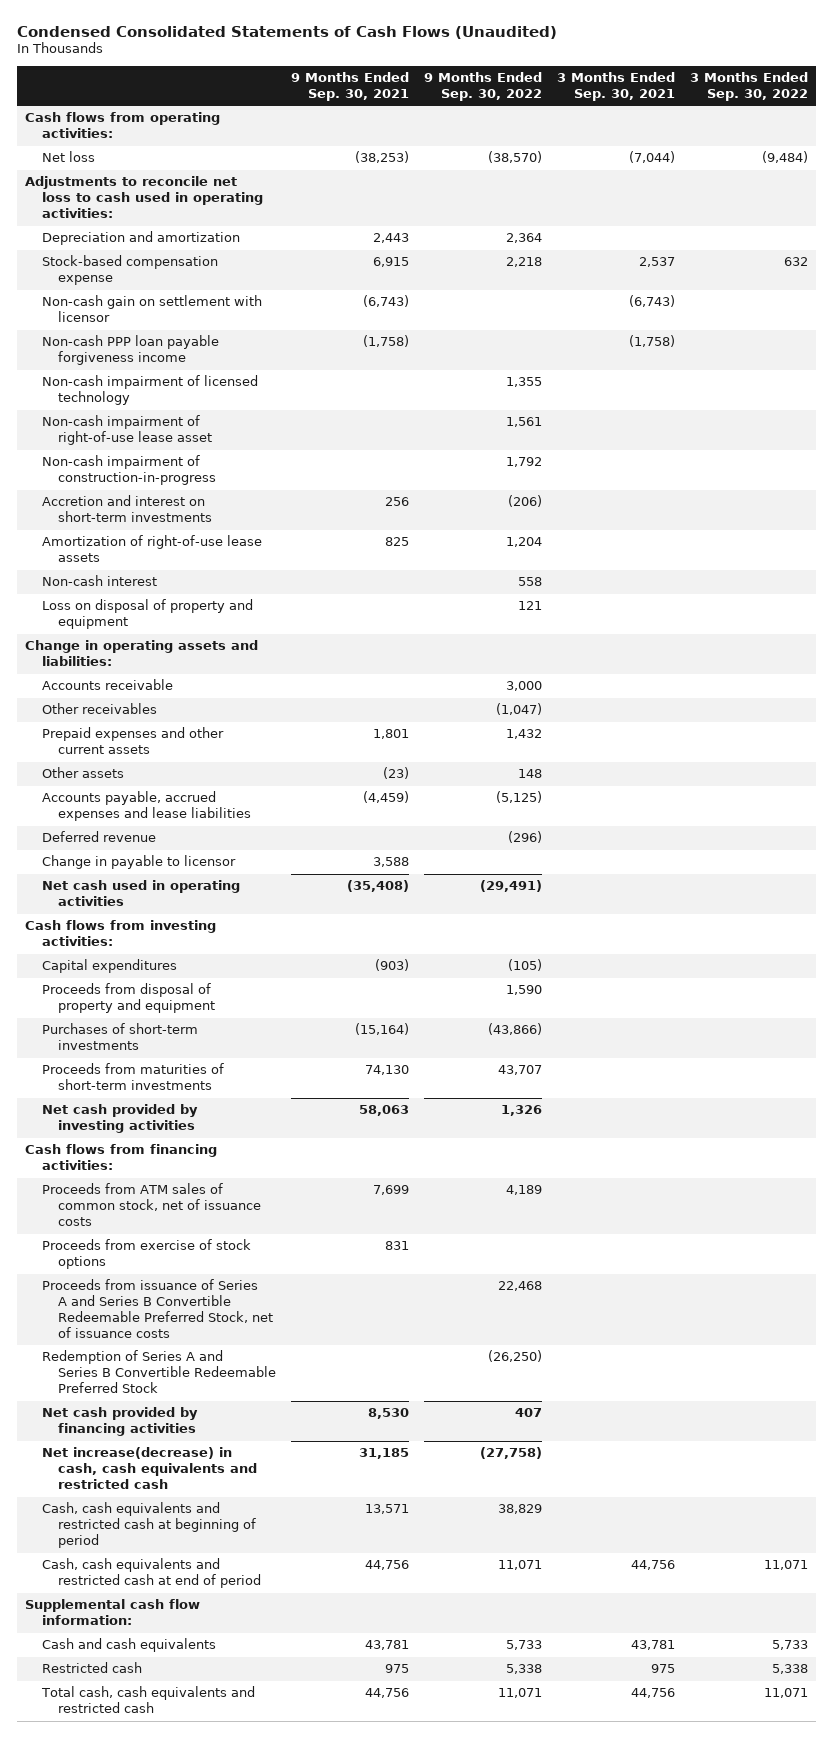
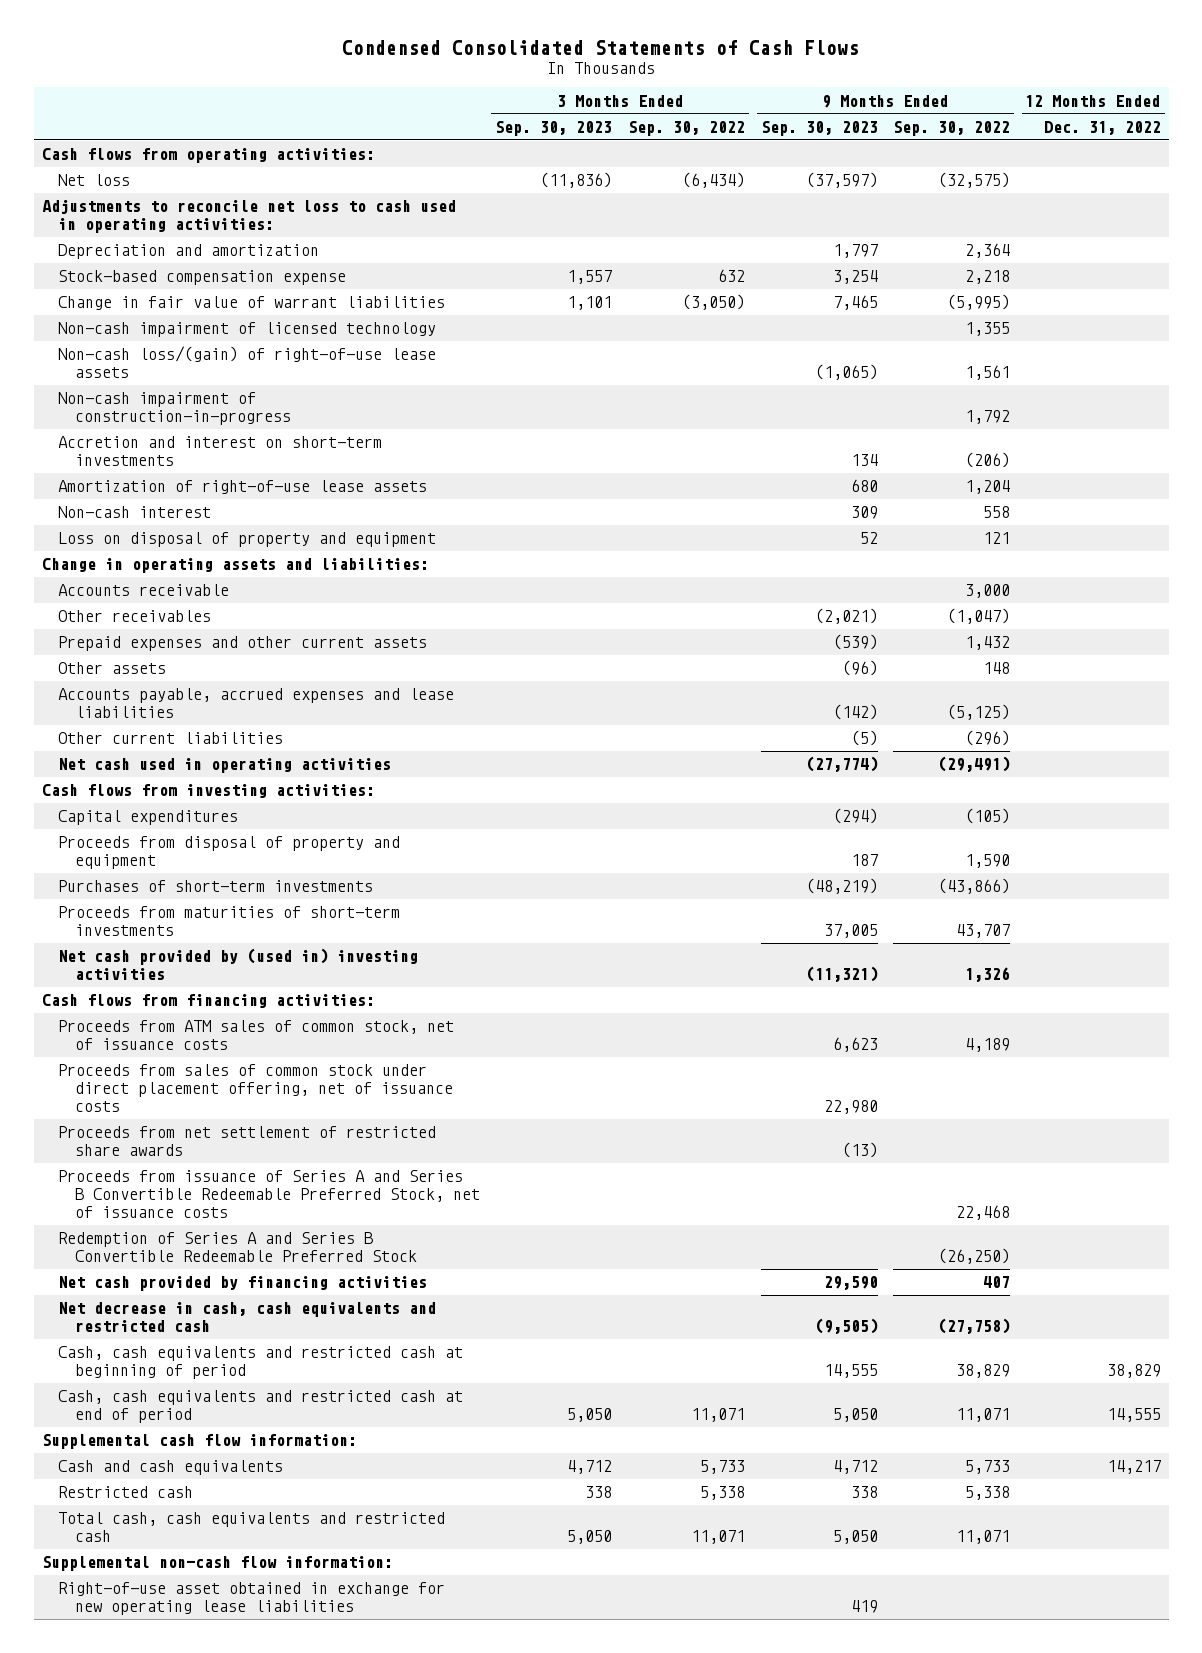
- Condensed Consolidated Statements of Cash Flows (Unaudited)
+ Condensed Consolidated Statements of Cash Flows
- | 9 Months Ended Sep. 30, 2021 | 9 Months Ended Sep. 30, 2022 | 3 Months Ended Sep. 30, 2021 | 3 Months Ended Sep. 30, 2022
+ | 3 Months Ended Sep. 30, 2023 | 3 Months Ended Sep. 30, 2022 | 9 Months Ended Sep. 30, 2023 | 9 Months Ended Sep. 30, 2022 | 12 Months Ended Dec. 31, 2022
- Net loss | (38,253) | (38,570) | (7,044) | (9,484)
+ Net loss | (11,836) | (6,434) | (37,597) | (32,575) |
- Non-cash gain on settlement with licensor | (6,743) | | (6,743) |
- Non-cash PPP loan payable forgiveness income | (1,758) | | (1,758) |
+ Change in fair value of warrant liabilities | 1,101 | (3,050) | 7,465 | (5,995) |
- Non-cash impairment of right-of-use lease asset | | 1,561 | |
+ Non-cash loss/(gain) of right-of-use lease assets | | | (1,065) | 1,561 |
- Deferred revenue | | (296) | |
- Change in payable to licensor | 3,588 | | |
+ Other current liabilities | | | (5) | (296) |
- Net cash provided by investing activities | 58,063 | 1,326 | |
+ Net cash provided by (used in) investing activities | | | (11,321) | 1,326 |
- Proceeds from exercise of stock options | 831 | | |
+ Proceeds from sales of common stock under direct placement offering, net of issuance costs | | | 22,980 | |
+ Proceeds from net settlement of restricted share awards | | | (13) | |
- Net increase(decrease) in cash, cash equivalents and restricted cash | 31,185 | (27,758) | |
+ Net decrease in cash, cash equivalents and restricted cash | | | (9,505) | (27,758) |
+ Supplemental non-cash flow information:
+ Right-of-use asset obtained in exchange for new operating lease liabilities | | | 419 | |

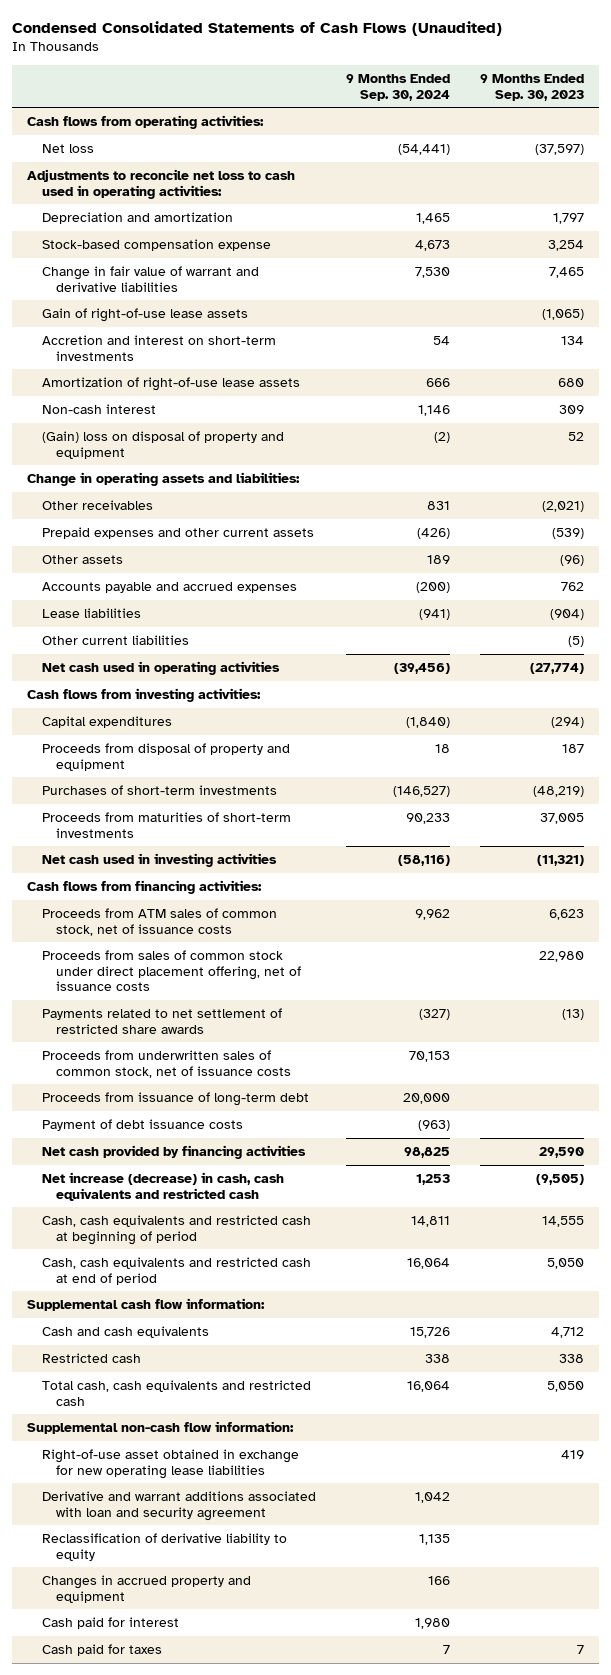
- Condensed Consolidated Statements of Cash Flows
+ Condensed Consolidated Statements of Cash Flows (Unaudited)
- | 3 Months Ended Sep. 30, 2023 | 3 Months Ended Sep. 30, 2022 | 9 Months Ended Sep. 30, 2023 | 9 Months Ended Sep. 30, 2022 | 12 Months Ended Dec. 31, 2022
+ | 9 Months Ended Sep. 30, 2024 | 9 Months Ended Sep. 30, 2023
- Change in fair value of warrant liabilities | 1,101 | (3,050) | 7,465 | (5,995) |
- Non-cash impairment of licensed technology | | | | 1,355 |
- Non-cash loss/(gain) of right-of-use lease assets | | | (1,065) | 1,561 |
- Non-cash impairment of construction-in-progress | | | | 1,792 |
+ Change in fair value of warrant and derivative liabilities | 7,530 | 7,465
+ Gain of right-of-use lease assets | | (1,065)
- Loss on disposal of property and equipment | | | 52 | 121 |
+ (Gain) loss on disposal of property and equipment | (2) | 52
- Accounts receivable | | | | 3,000 |
- Accounts payable, accrued expenses and lease liabilities | | | (142) | (5,125) |
+ Accounts payable and accrued expenses | (200) | 762
+ Lease liabilities | (941) | (904)
- Net cash provided by (used in) investing activities | | | (11,321) | 1,326 |
+ Net cash used in investing activities | (58,116) | (11,321)
- Proceeds from net settlement of restricted share awards | | | (13) | |
- Proceeds from issuance of Series A and Series B Convertible Redeemable Preferred Stock, net of issuance costs | | | | 22,468 |
- Redemption of Series A and Series B Convertible Redeemable Preferred Stock | | | | (26,250) |
+ Payments related to net settlement of restricted share awards | (327) | (13)
+ Proceeds from underwritten sales of common stock, net of issuance costs | 70,153 |
+ Proceeds from issuance of long-term debt | 20,000 |
+ Payment of debt issuance costs | (963) |
- Net decrease in cash, cash equivalents and restricted cash | | | (9,505) | (27,758) |
+ Net increase (decrease) in cash, cash equivalents and restricted cash | 1,253 | (9,505)
+ Derivative and warrant additions associated with loan and security agreement | 1,042 |
+ Reclassification of derivative liability to equity | 1,135 |
+ Changes in accrued property and equipment | 166 |
+ Cash paid for interest | 1,980 |
+ Cash paid for taxes | 7 | 7

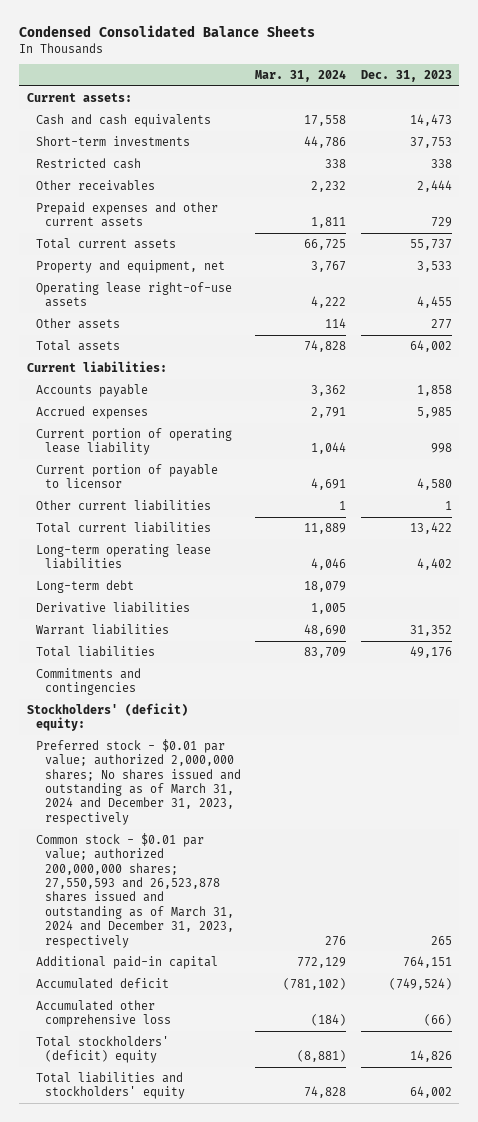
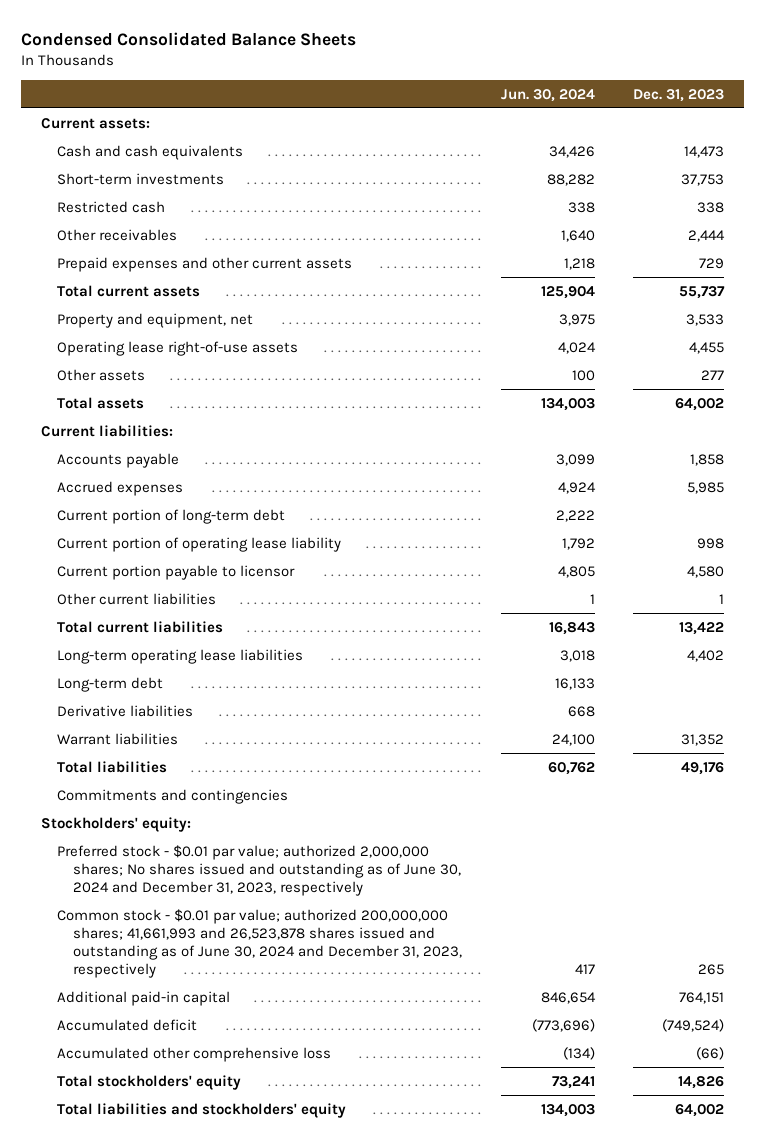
- | Mar. 31, 2024 | Dec. 31, 2023
+ | Jun. 30, 2024 | Dec. 31, 2023
+ Current portion of long-term debt | 2,222 |
- Current portion of payable to licensor | 4,691 | 4,580
+ Current portion payable to licensor | 4,805 | 4,580
- Stockholders' (deficit) equity:
- Preferred stock - $0.01 par value; authorized 2,000,000 shares; No shares issued and outstanding as of March 31, 2024 and December 31, 2023, respectively
- Common stock - $0.01 par value; authorized 200,000,000 shares; 27,550,593 and 26,523,878 shares issued and outstanding as of March 31, 2024 and December 31, 2023, respectively | 276 | 265
+ Stockholders' equity:
+ Preferred stock - $0.01 par value; authorized 2,000,000 shares; No shares issued and outstanding as of June 30, 2024 and December 31, 2023, respectively
+ Common stock - $0.01 par value; authorized 200,000,000 shares; 41,661,993 and 26,523,878 shares issued and outstanding as of June 30, 2024 and December 31, 2023, respectively | 417 | 265
- Total stockholders' (deficit) equity | (8,881) | 14,826
+ Total stockholders' equity | 73,241 | 14,826

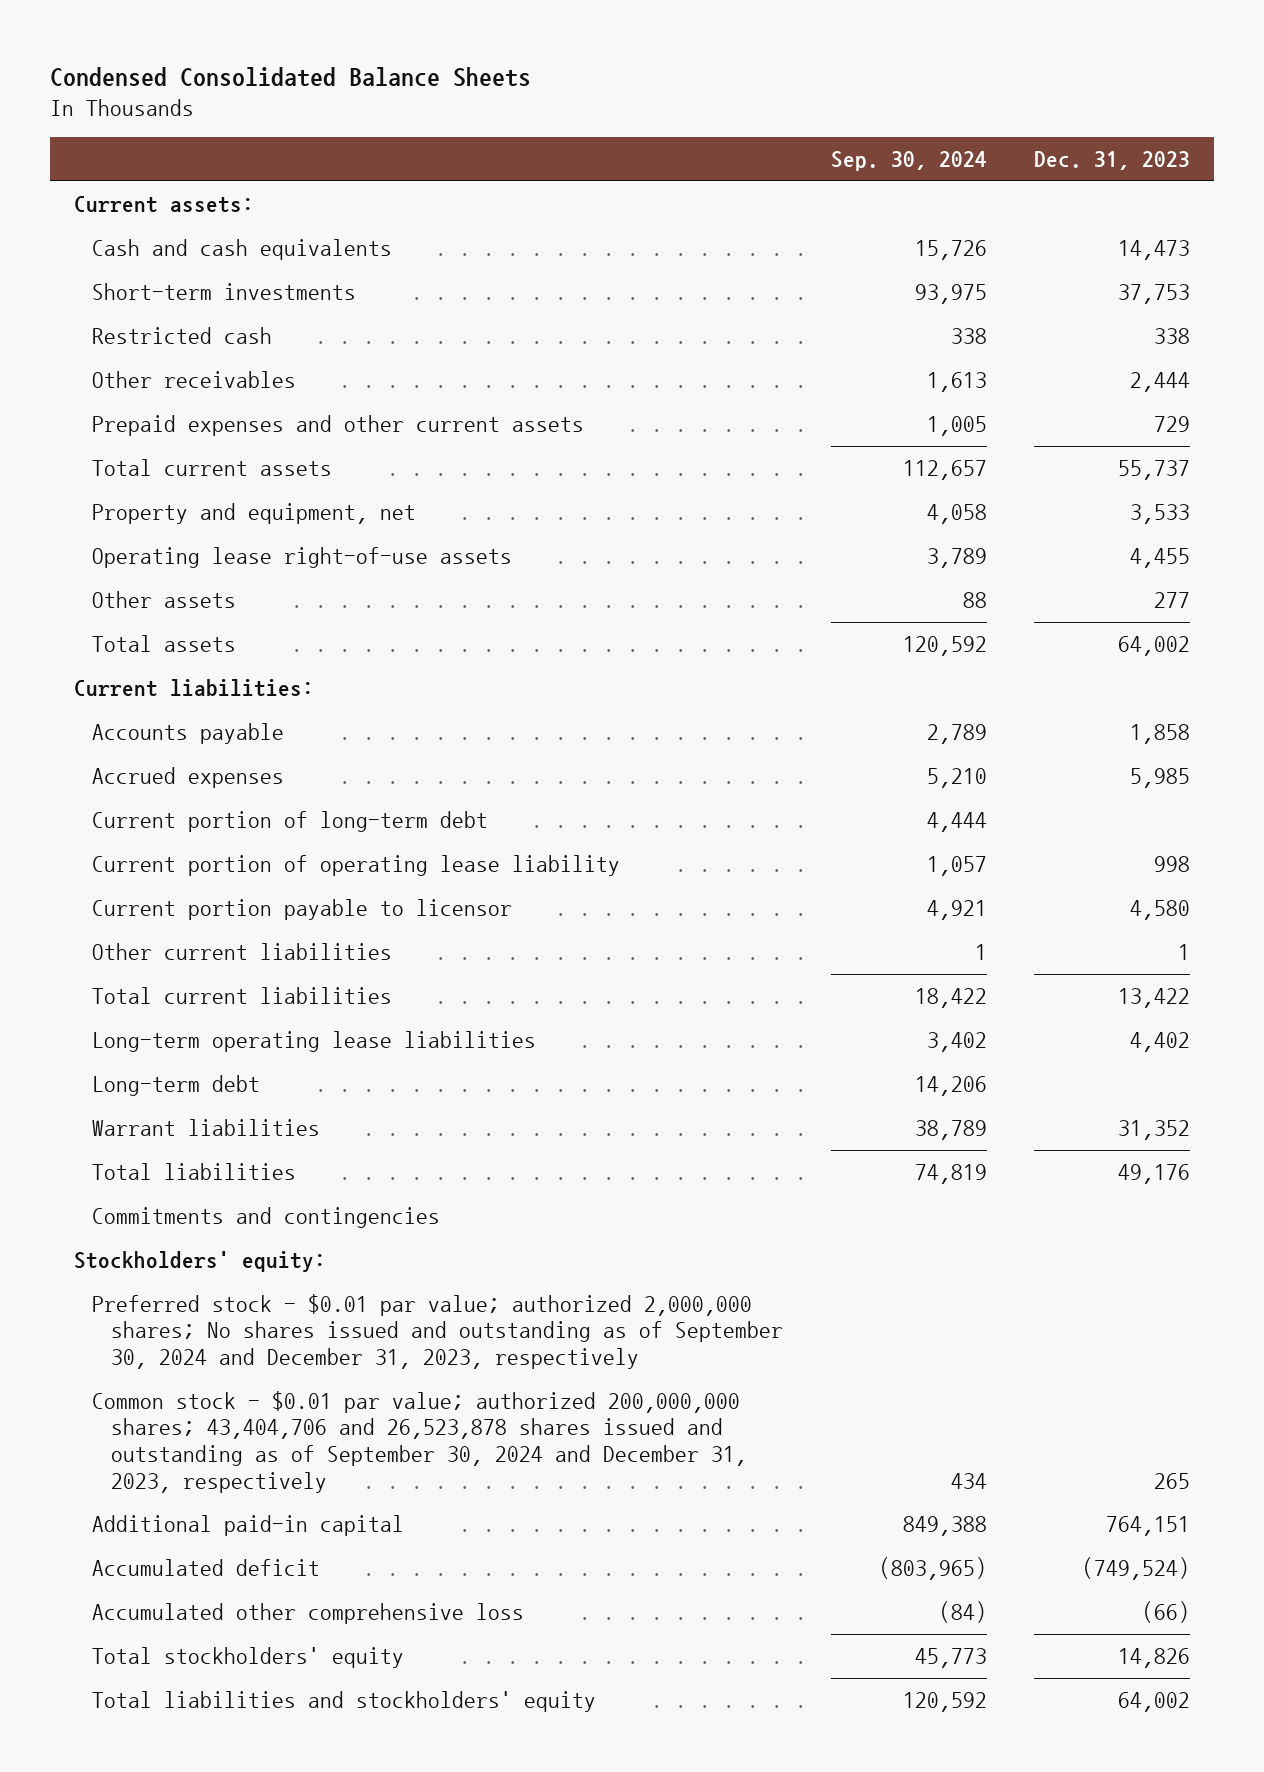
- | Jun. 30, 2024 | Dec. 31, 2023
+ | Sep. 30, 2024 | Dec. 31, 2023
- Derivative liabilities | 668 |
- Preferred stock - $0.01 par value; authorized 2,000,000 shares; No shares issued and outstanding as of June 30, 2024 and December 31, 2023, respectively
- Common stock - $0.01 par value; authorized 200,000,000 shares; 41,661,993 and 26,523,878 shares issued and outstanding as of June 30, 2024 and December 31, 2023, respectively | 417 | 265
+ Preferred stock - $0.01 par value; authorized 2,000,000 shares; No shares issued and outstanding as of September 30, 2024 and December 31, 2023, respectively
+ Common stock - $0.01 par value; authorized 200,000,000 shares; 43,404,706 and 26,523,878 shares issued and outstanding as of September 30, 2024 and December 31, 2023, respectively | 434 | 265

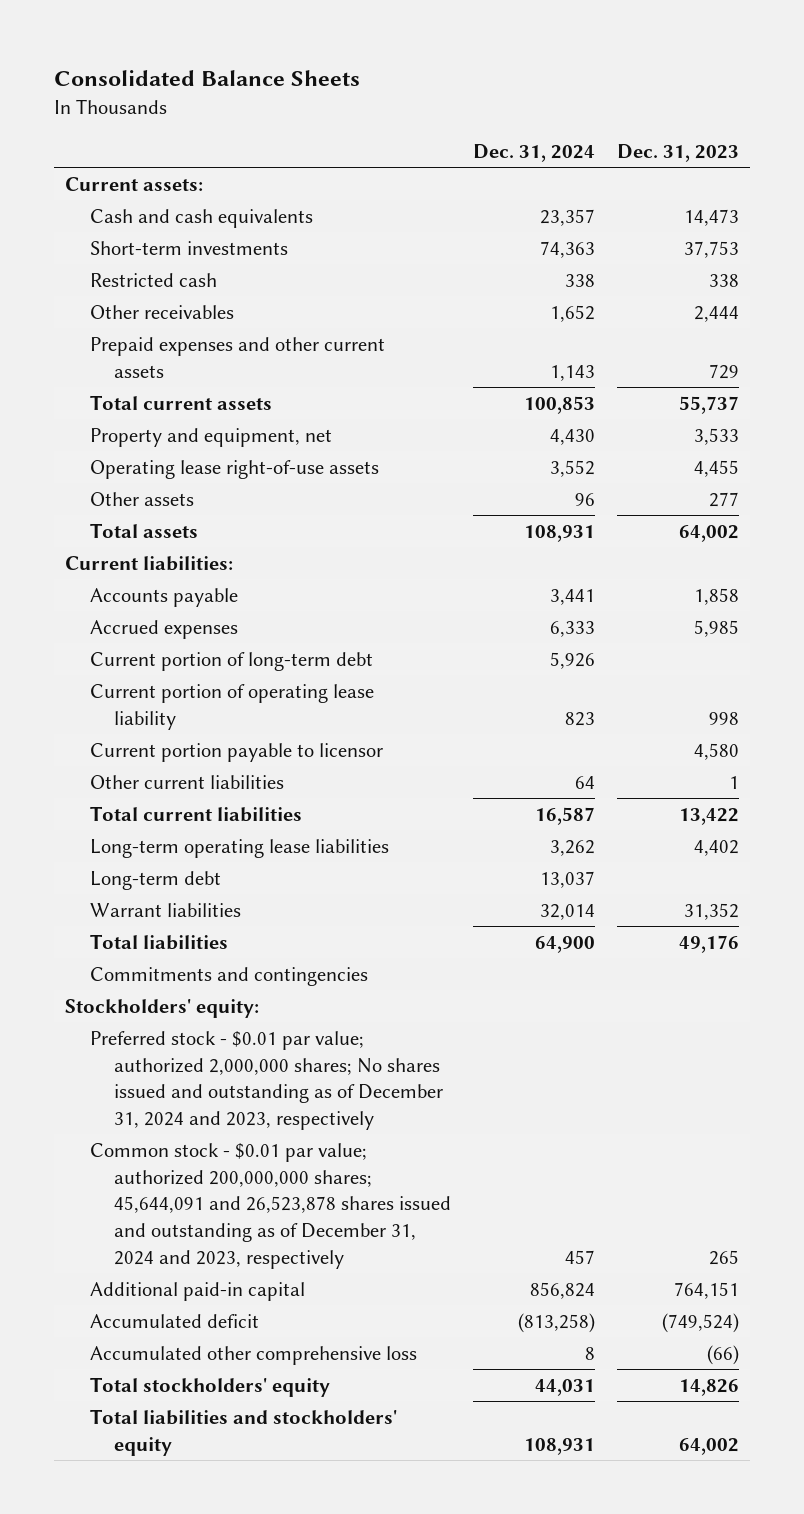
- Condensed Consolidated Balance Sheets
+ Consolidated Balance Sheets
- | Sep. 30, 2024 | Dec. 31, 2023
+ | Dec. 31, 2024 | Dec. 31, 2023
- Preferred stock - $0.01 par value; authorized 2,000,000 shares; No shares issued and outstanding as of September 30, 2024 and December 31, 2023, respectively
- Common stock - $0.01 par value; authorized 200,000,000 shares; 43,404,706 and 26,523,878 shares issued and outstanding as of September 30, 2024 and December 31, 2023, respectively | 434 | 265
+ Preferred stock - $0.01 par value; authorized 2,000,000 shares; No shares issued and outstanding as of December 31, 2024 and 2023, respectively
+ Common stock - $0.01 par value; authorized 200,000,000 shares; 45,644,091 and 26,523,878 shares issued and outstanding as of December 31, 2024 and 2023, respectively | 457 | 265

